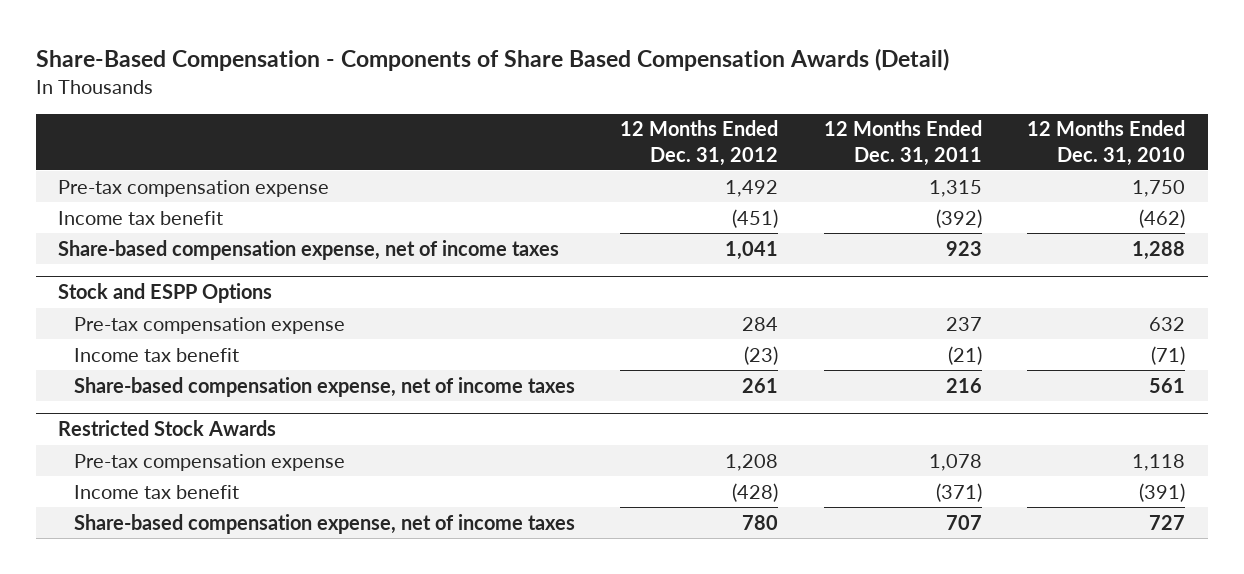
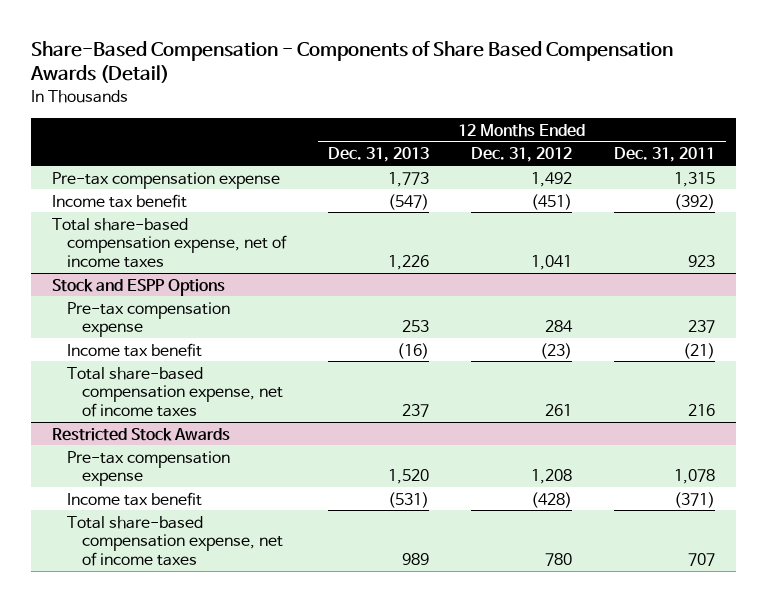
- | 12 Months Ended Dec. 31, 2012 | 12 Months Ended Dec. 31, 2011 | 12 Months Ended Dec. 31, 2010
+ | 12 Months Ended Dec. 31, 2013 | 12 Months Ended Dec. 31, 2012 | 12 Months Ended Dec. 31, 2011
- Share-based compensation expense, net of income taxes | 1,041 | 923 | 1,288
+ Total share-based compensation expense, net of income taxes | 1,226 | 1,041 | 923
@ Stock and ESPP Options
- Share-based compensation expense, net of income taxes | 261 | 216 | 561
+ Total share-based compensation expense, net of income taxes | 237 | 261 | 216
@ Restricted Stock Awards
- Share-based compensation expense, net of income taxes | 780 | 707 | 727
+ Total share-based compensation expense, net of income taxes | 989 | 780 | 707

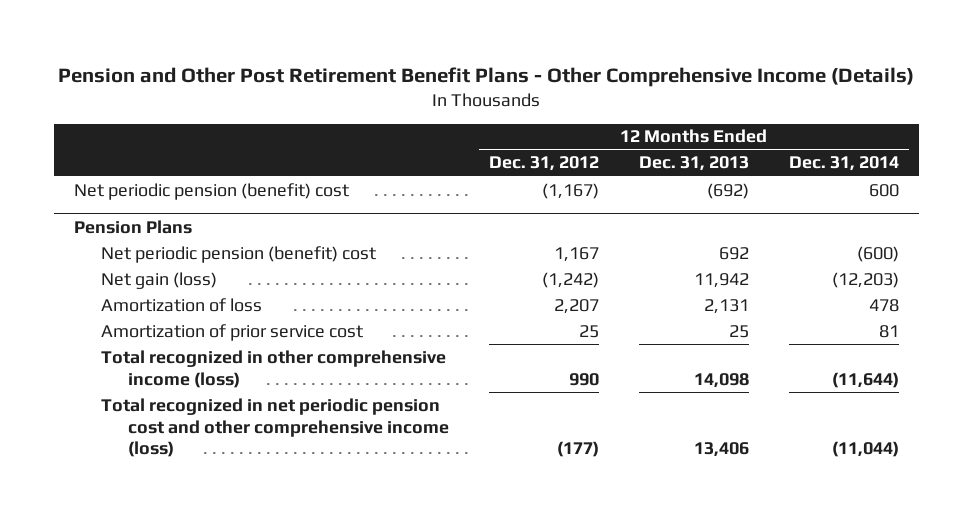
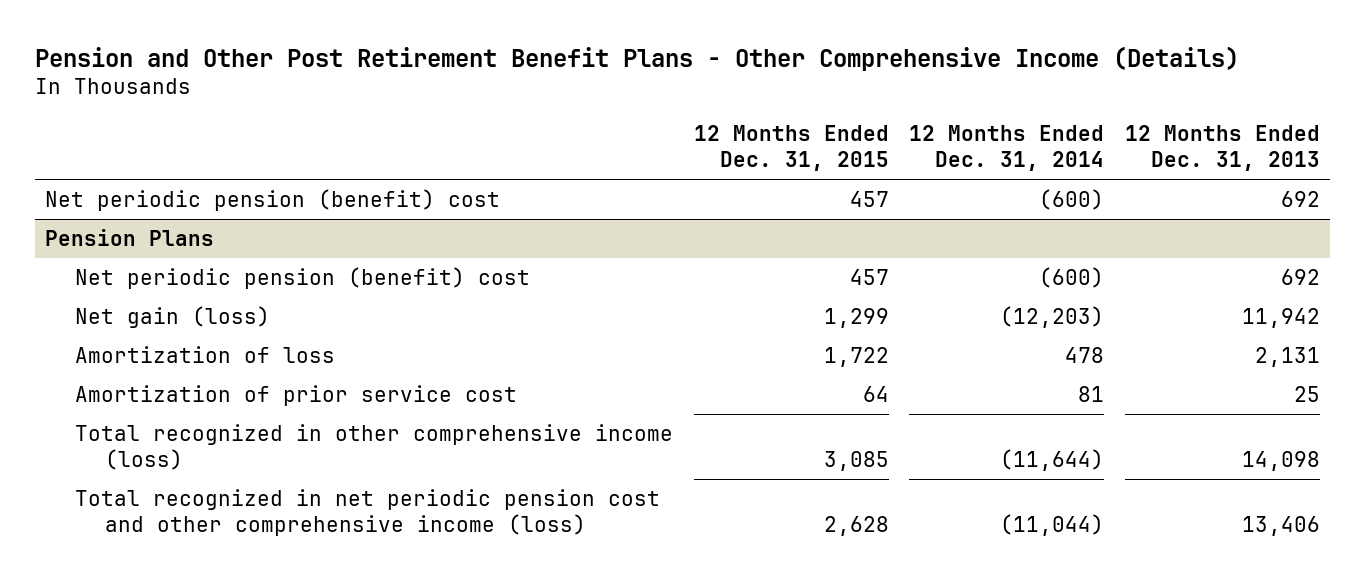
- | 12 Months Ended Dec. 31, 2012 | 12 Months Ended Dec. 31, 2013 | 12 Months Ended Dec. 31, 2014
+ | 12 Months Ended Dec. 31, 2015 | 12 Months Ended Dec. 31, 2014 | 12 Months Ended Dec. 31, 2013
- Net periodic pension (benefit) cost | (1,167) | (692) | 600
+ Net periodic pension (benefit) cost | 457 | (600) | 692

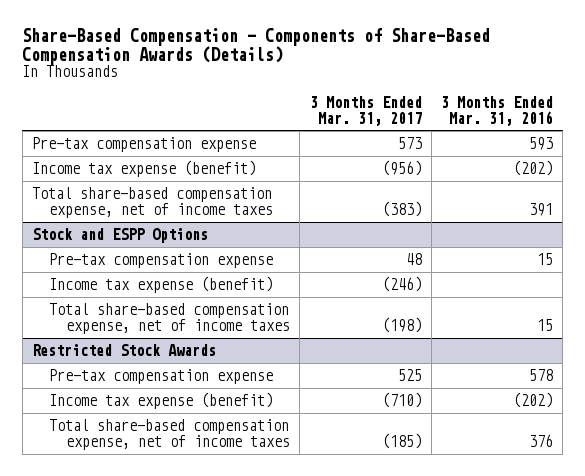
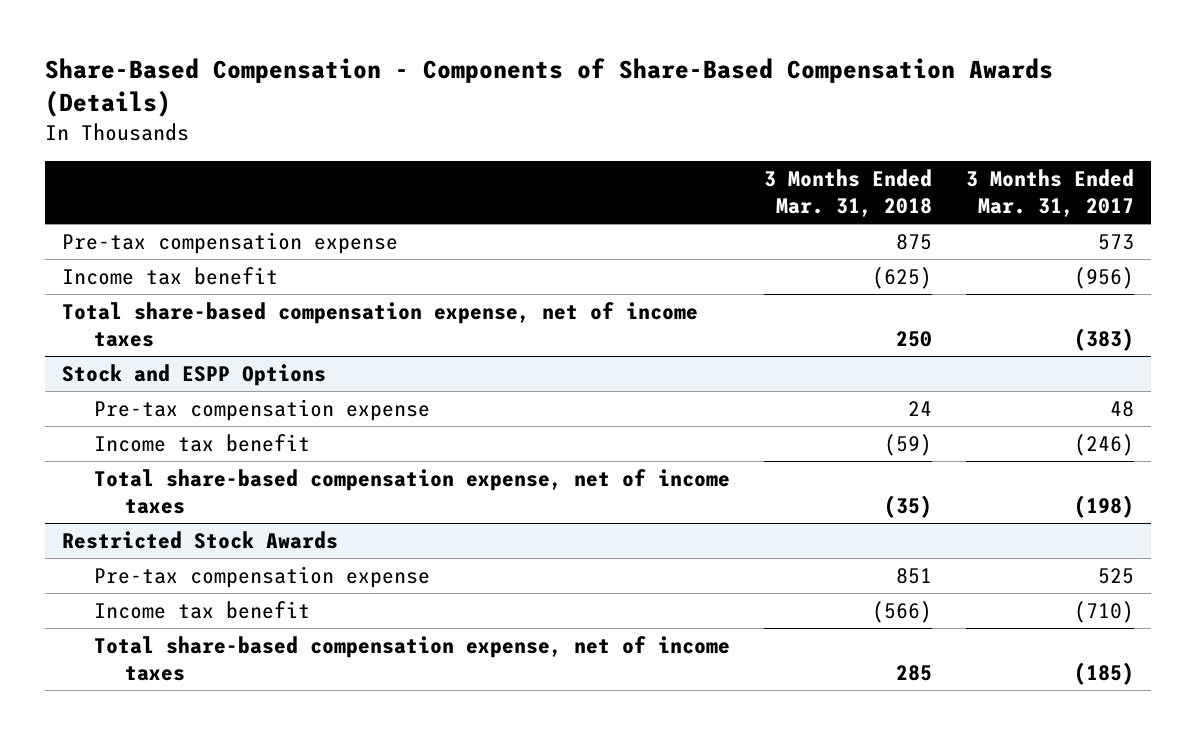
- | 3 Months Ended Mar. 31, 2017 | 3 Months Ended Mar. 31, 2016
+ | 3 Months Ended Mar. 31, 2018 | 3 Months Ended Mar. 31, 2017
- Income tax expense (benefit) | (956) | (202)
+ Income tax benefit | (625) | (956)
@ Stock and ESPP Options
- Income tax expense (benefit) | (246) |
+ Income tax benefit | (59) | (246)
@ Restricted Stock Awards
- Income tax expense (benefit) | (710) | (202)
+ Income tax benefit | (566) | (710)

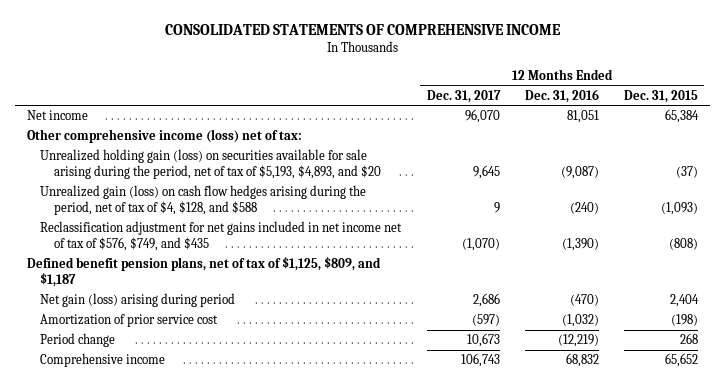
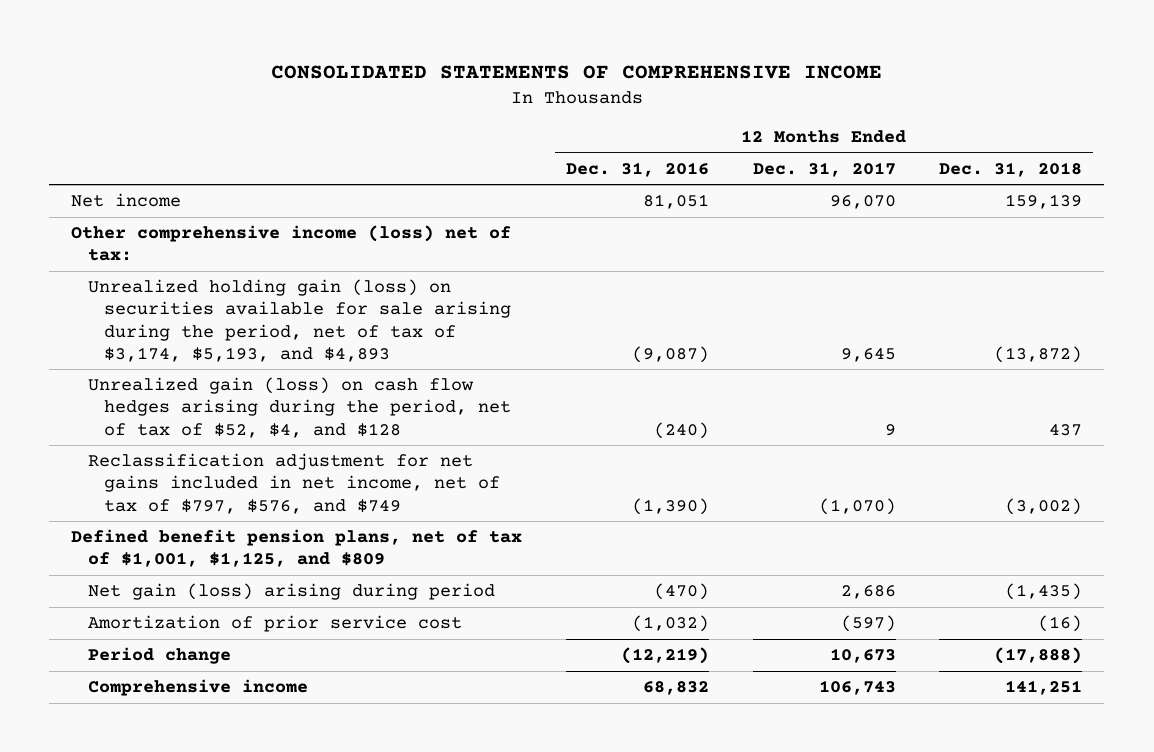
- | 12 Months Ended Dec. 31, 2017 | 12 Months Ended Dec. 31, 2016 | 12 Months Ended Dec. 31, 2015
+ | 12 Months Ended Dec. 31, 2016 | 12 Months Ended Dec. 31, 2017 | 12 Months Ended Dec. 31, 2018
- Unrealized holding gain (loss) on securities available for sale arising during the period, net of tax of $5,193, $4,893, and $20 | 9,645 | (9,087) | (37)
- Unrealized gain (loss) on cash flow hedges arising during the period, net of tax of $4, $128, and $588 | 9 | (240) | (1,093)
- Reclassification adjustment for net gains included in net income net of tax of $576, $749, and $435 | (1,070) | (1,390) | (808)
- Defined benefit pension plans, net of tax of $1,125, $809, and $1,187
+ Unrealized holding gain (loss) on securities available for sale arising during the period, net of tax of $3,174, $5,193, and $4,893 | (9,087) | 9,645 | (13,872)
+ Unrealized gain (loss) on cash flow hedges arising during the period, net of tax of $52, $4, and $128 | (240) | 9 | 437
+ Reclassification adjustment for net gains included in net income, net of tax of $797, $576, and $749 | (1,390) | (1,070) | (3,002)
+ Defined benefit pension plans, net of tax of $1,001, $1,125, and $809

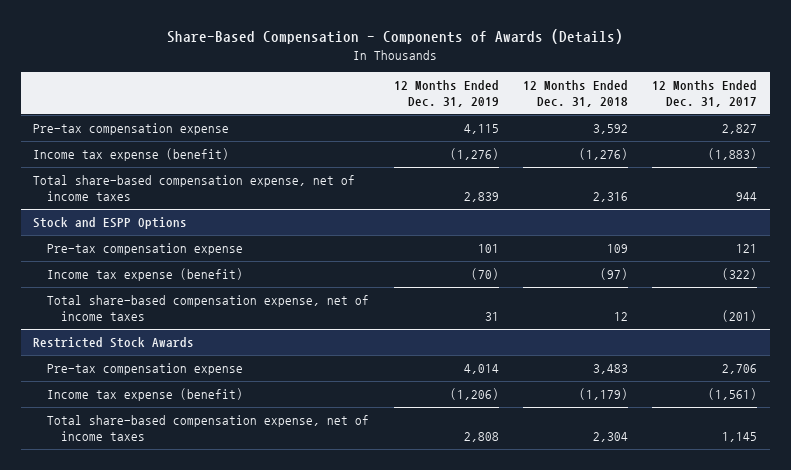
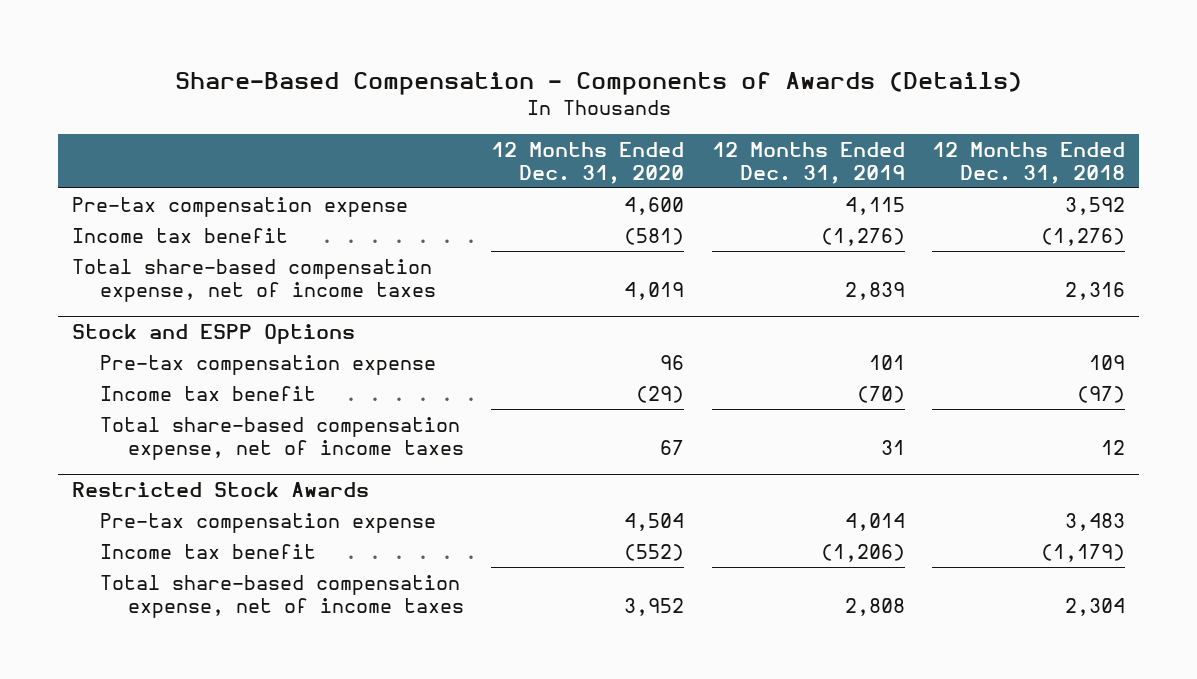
- | 12 Months Ended Dec. 31, 2019 | 12 Months Ended Dec. 31, 2018 | 12 Months Ended Dec. 31, 2017
+ | 12 Months Ended Dec. 31, 2020 | 12 Months Ended Dec. 31, 2019 | 12 Months Ended Dec. 31, 2018
- Income tax expense (benefit) | (1,276) | (1,276) | (1,883)
+ Income tax benefit | (581) | (1,276) | (1,276)
@ Stock and ESPP Options
- Income tax expense (benefit) | (70) | (97) | (322)
+ Income tax benefit | (29) | (70) | (97)
@ Restricted Stock Awards
- Income tax expense (benefit) | (1,206) | (1,179) | (1,561)
+ Income tax benefit | (552) | (1,206) | (1,179)

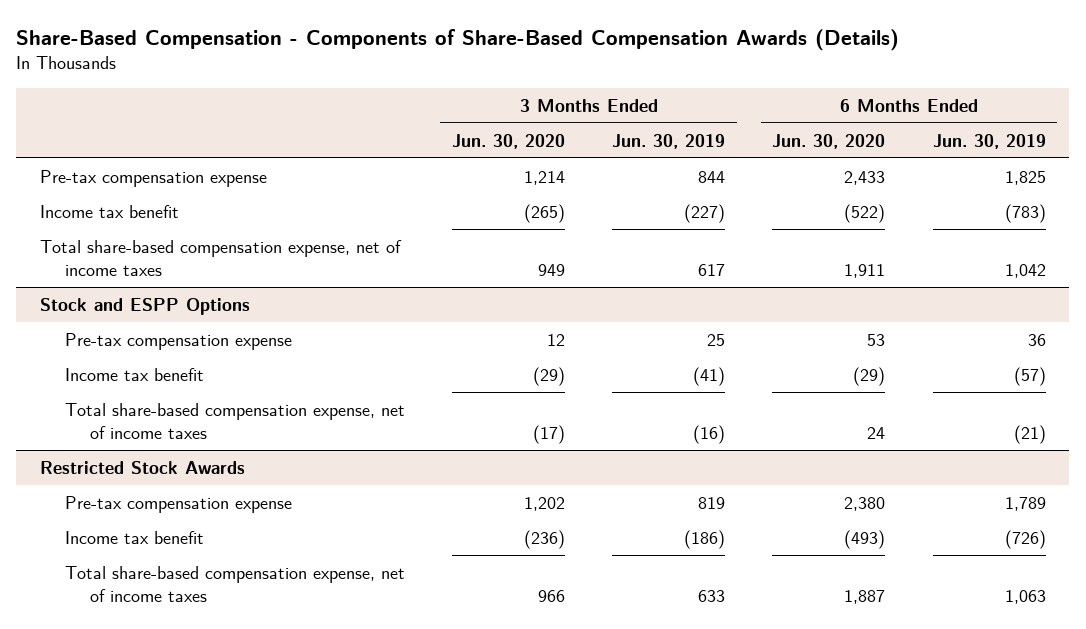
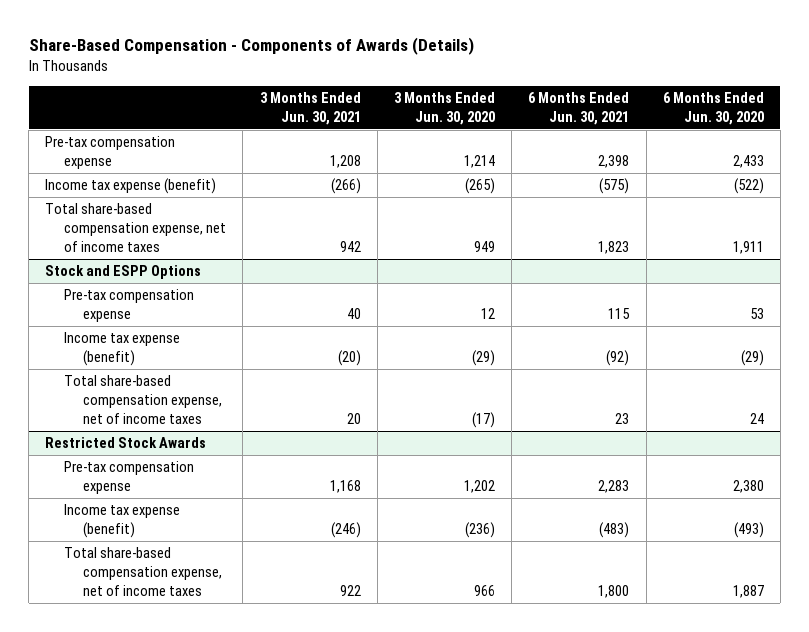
- Share-Based Compensation - Components of Share-Based Compensation Awards (Details)
+ Share-Based Compensation - Components of Awards (Details)
- | 3 Months Ended Jun. 30, 2020 | 3 Months Ended Jun. 30, 2019 | 6 Months Ended Jun. 30, 2020 | 6 Months Ended Jun. 30, 2019
+ | 3 Months Ended Jun. 30, 2021 | 3 Months Ended Jun. 30, 2020 | 6 Months Ended Jun. 30, 2021 | 6 Months Ended Jun. 30, 2020
- Income tax benefit | (265) | (227) | (522) | (783)
+ Income tax expense (benefit) | (266) | (265) | (575) | (522)
@ Stock and ESPP Options
- Income tax benefit | (29) | (41) | (29) | (57)
+ Income tax expense (benefit) | (20) | (29) | (92) | (29)
@ Restricted Stock Awards
- Income tax benefit | (236) | (186) | (493) | (726)
+ Income tax expense (benefit) | (246) | (236) | (483) | (493)

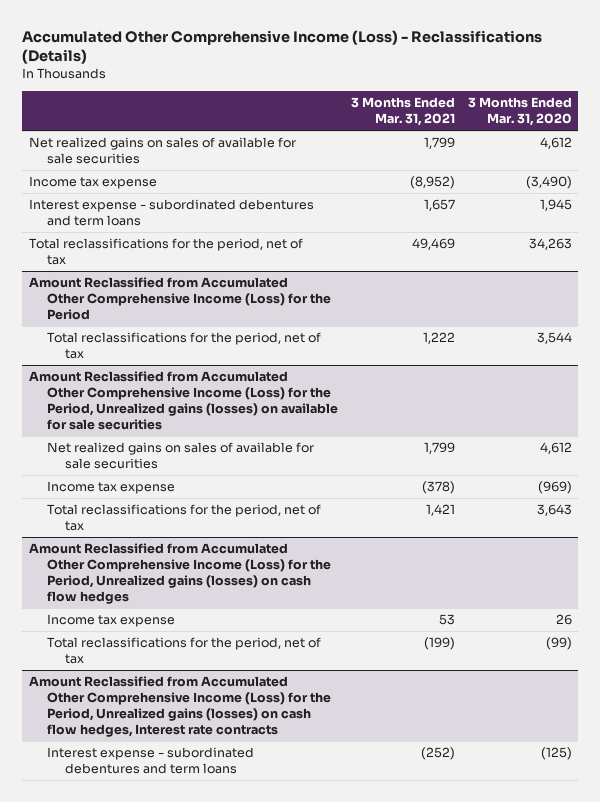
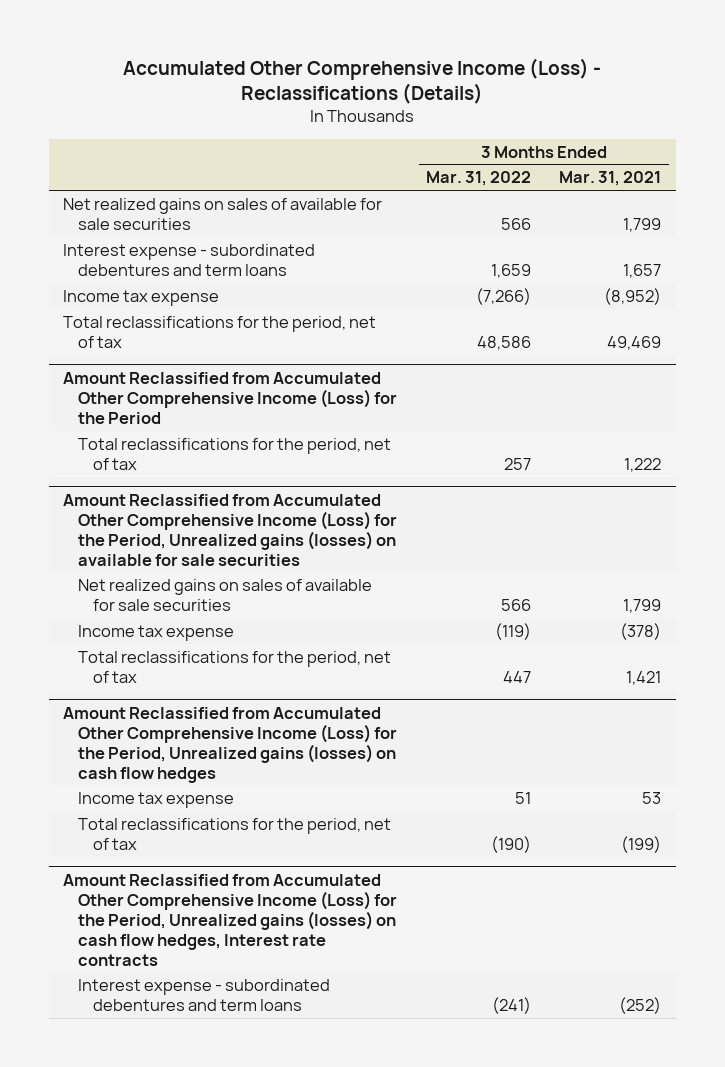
- | 3 Months Ended Mar. 31, 2021 | 3 Months Ended Mar. 31, 2020
+ | 3 Months Ended Mar. 31, 2022 | 3 Months Ended Mar. 31, 2021
moved down: Income tax expense | (7,266) | (8,952)

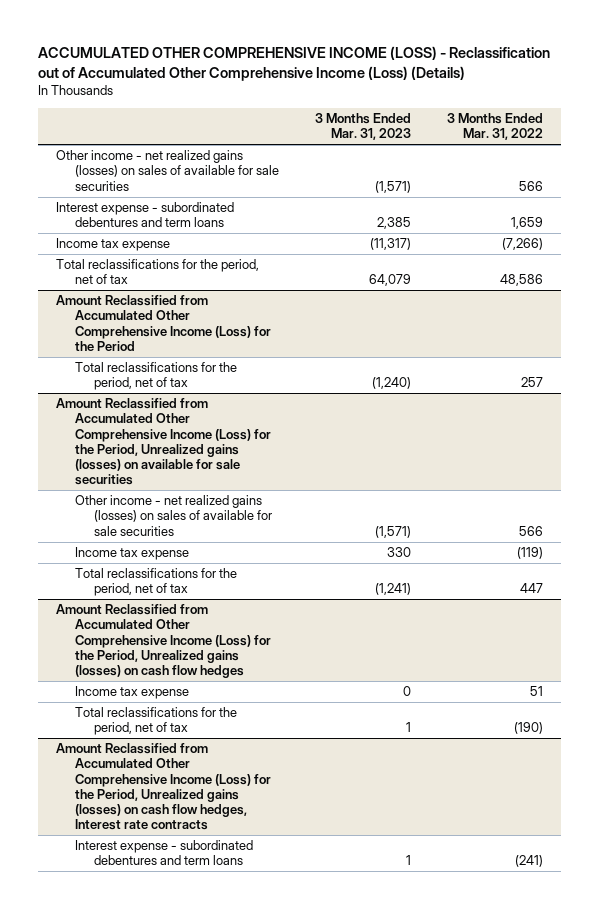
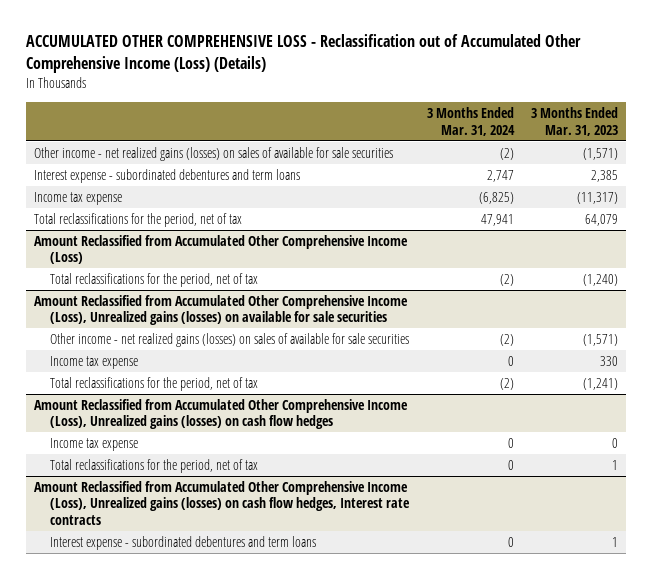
- ACCUMULATED OTHER COMPREHENSIVE INCOME (LOSS) - Reclassification out of Accumulated Other Comprehensive Income (Loss) (Details)
+ ACCUMULATED OTHER COMPREHENSIVE LOSS - Reclassification out of Accumulated Other Comprehensive Income (Loss) (Details)
- | 3 Months Ended Mar. 31, 2023 | 3 Months Ended Mar. 31, 2022
+ | 3 Months Ended Mar. 31, 2024 | 3 Months Ended Mar. 31, 2023
- Amount Reclassified from Accumulated Other Comprehensive Income (Loss) for the Period
+ Amount Reclassified from Accumulated Other Comprehensive Income (Loss)
- Amount Reclassified from Accumulated Other Comprehensive Income (Loss) for the Period, Unrealized gains (losses) on available for sale securities
+ Amount Reclassified from Accumulated Other Comprehensive Income (Loss), Unrealized gains (losses) on available for sale securities
- Amount Reclassified from Accumulated Other Comprehensive Income (Loss) for the Period, Unrealized gains (losses) on cash flow hedges
+ Amount Reclassified from Accumulated Other Comprehensive Income (Loss), Unrealized gains (losses) on cash flow hedges
- Amount Reclassified from Accumulated Other Comprehensive Income (Loss) for the Period, Unrealized gains (losses) on cash flow hedges, Interest rate contracts
+ Amount Reclassified from Accumulated Other Comprehensive Income (Loss), Unrealized gains (losses) on cash flow hedges, Interest rate contracts

